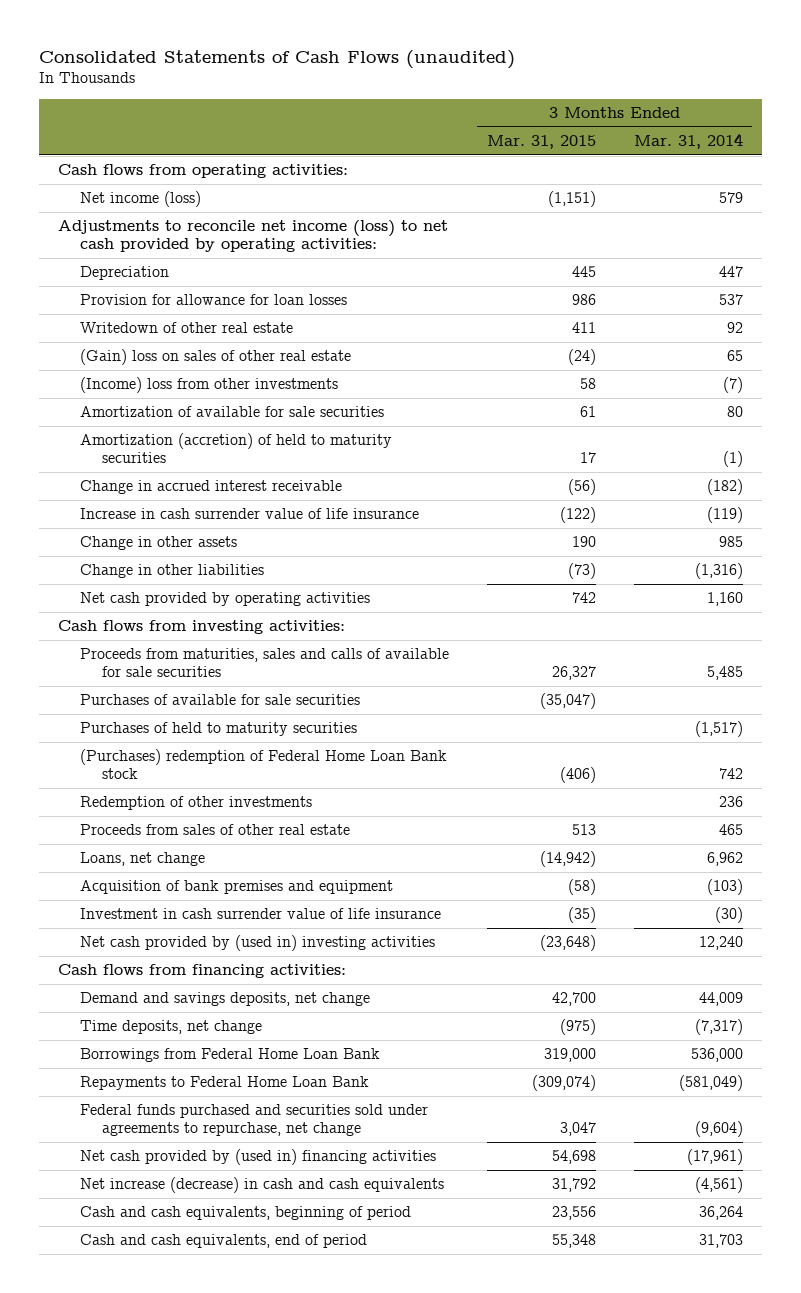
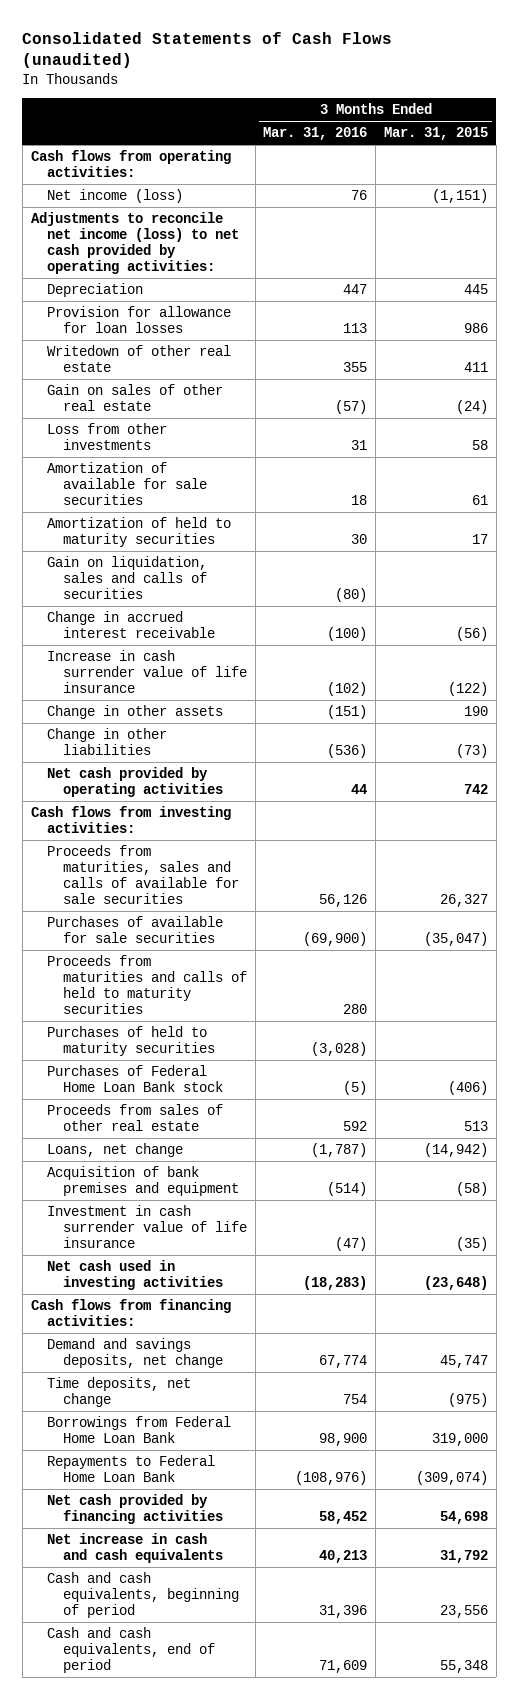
- | 3 Months Ended Mar. 31, 2015 | 3 Months Ended Mar. 31, 2014
+ | 3 Months Ended Mar. 31, 2016 | 3 Months Ended Mar. 31, 2015
- (Gain) loss on sales of other real estate | (24) | 65
- (Income) loss from other investments | 58 | (7)
+ Gain on sales of other real estate | (57) | (24)
+ Loss from other investments | 31 | 58
- Amortization (accretion) of held to maturity securities | 17 | (1)
+ Amortization of held to maturity securities | 30 | 17
+ Gain on liquidation, sales and calls of securities | (80) |
+ Proceeds from maturities and calls of held to maturity securities | 280 |
- (Purchases) redemption of Federal Home Loan Bank stock | (406) | 742
- Redemption of other investments | | 236
+ Purchases of Federal Home Loan Bank stock | (5) | (406)
- Net cash provided by (used in) investing activities | (23,648) | 12,240
+ Net cash used in investing activities | (18,283) | (23,648)
- Demand and savings deposits, net change | 42,700 | 44,009
+ Demand and savings deposits, net change | 67,774 | 45,747
- Federal funds purchased and securities sold under agreements to repurchase, net change | 3,047 | (9,604)
- Net cash provided by (used in) financing activities | 54,698 | (17,961)
- Net increase (decrease) in cash and cash equivalents | 31,792 | (4,561)
+ Net cash provided by financing activities | 58,452 | 54,698
+ Net increase in cash and cash equivalents | 40,213 | 31,792

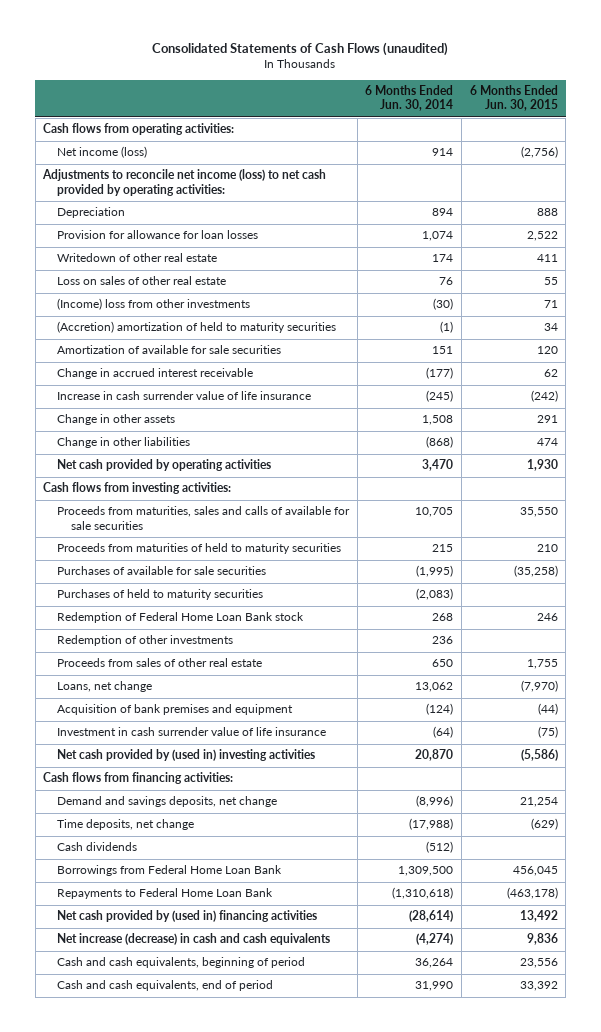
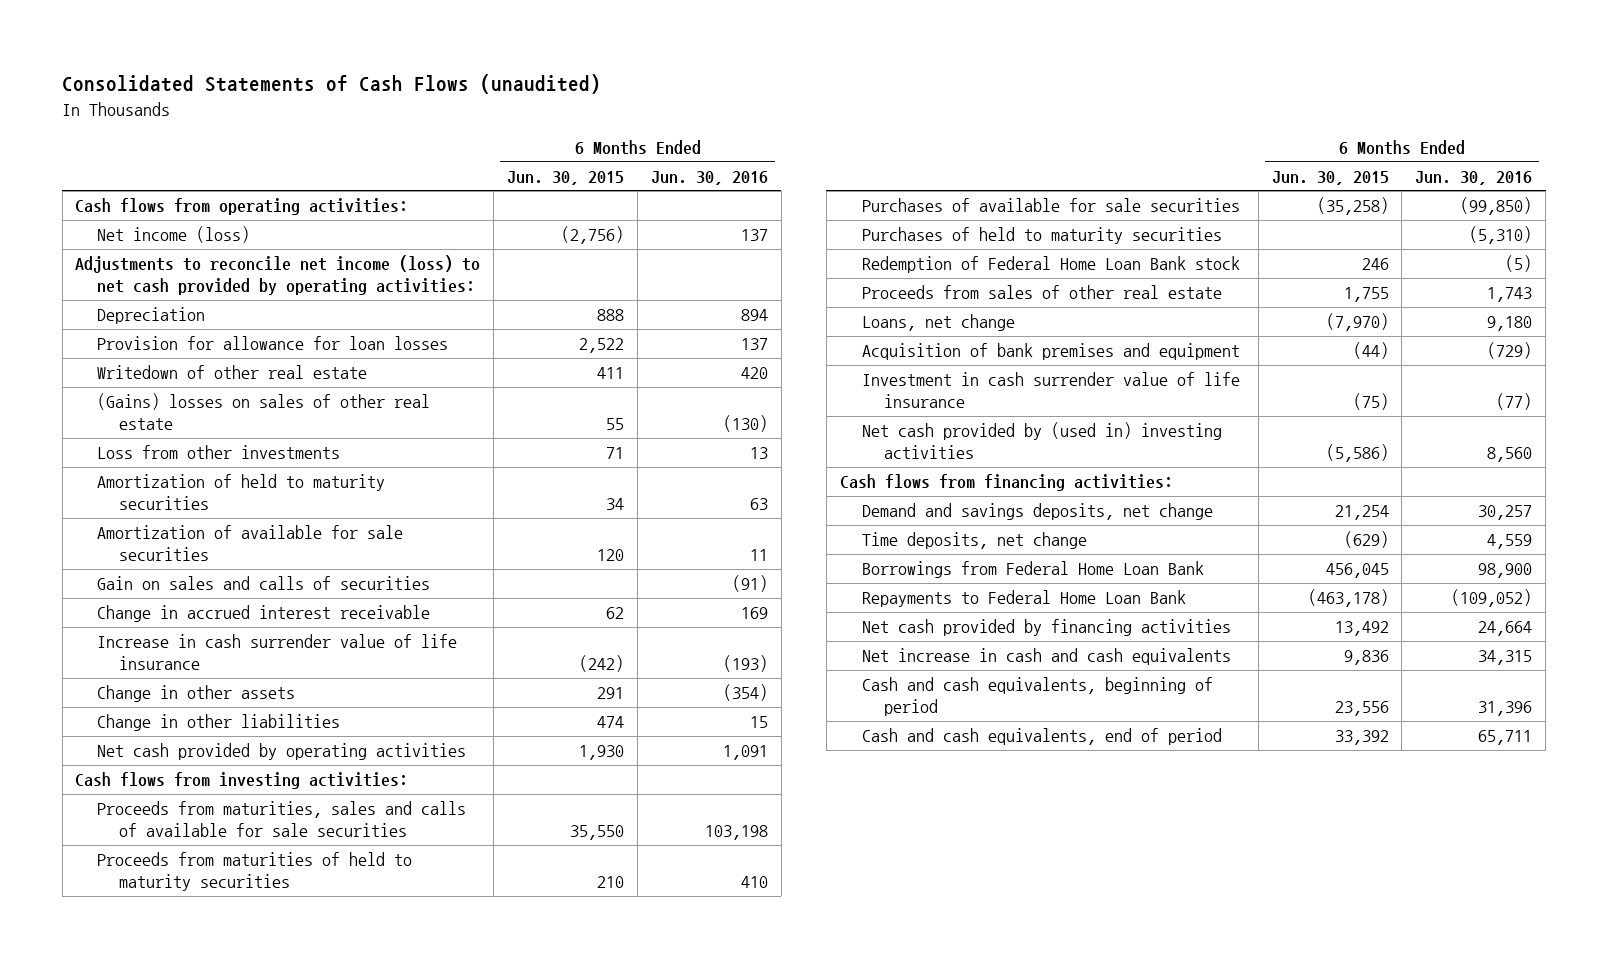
- | 6 Months Ended Jun. 30, 2014 | 6 Months Ended Jun. 30, 2015
+ | 6 Months Ended Jun. 30, 2015 | 6 Months Ended Jun. 30, 2016
- Loss on sales of other real estate | 76 | 55
- (Income) loss from other investments | (30) | 71
- (Accretion) amortization of held to maturity securities | (1) | 34
+ (Gains) losses on sales of other real estate | 55 | (130)
+ Loss from other investments | 71 | 13
+ Amortization of held to maturity securities | 34 | 63
+ Gain on sales and calls of securities | | (91)
- Redemption of other investments | 236 |
- Cash dividends | (512) |
- Net cash provided by (used in) financing activities | (28,614) | 13,492
- Net increase (decrease) in cash and cash equivalents | (4,274) | 9,836
+ Net cash provided by financing activities | 13,492 | 24,664
+ Net increase in cash and cash equivalents | 9,836 | 34,315

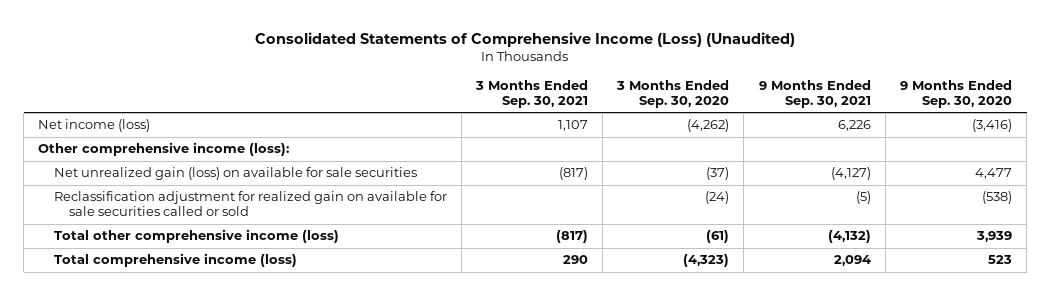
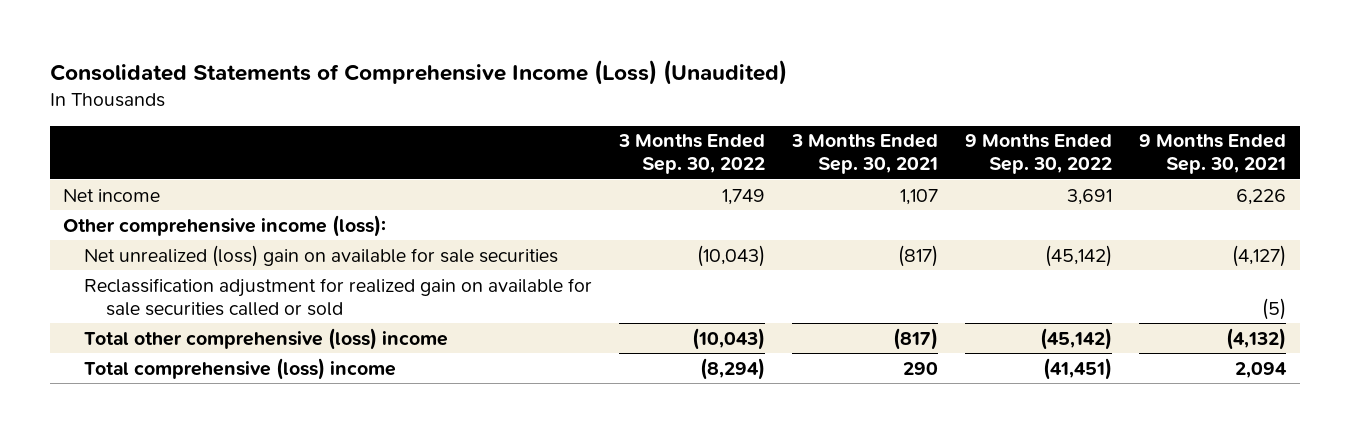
- | 3 Months Ended Sep. 30, 2021 | 3 Months Ended Sep. 30, 2020 | 9 Months Ended Sep. 30, 2021 | 9 Months Ended Sep. 30, 2020
+ | 3 Months Ended Sep. 30, 2022 | 3 Months Ended Sep. 30, 2021 | 9 Months Ended Sep. 30, 2022 | 9 Months Ended Sep. 30, 2021
- Net income (loss) | 1,107 | (4,262) | 6,226 | (3,416)
+ Net income | 1,749 | 1,107 | 3,691 | 6,226
- Net unrealized gain (loss) on available for sale securities | (817) | (37) | (4,127) | 4,477
+ Net unrealized (loss) gain on available for sale securities | (10,043) | (817) | (45,142) | (4,127)
- Total other comprehensive income (loss) | (817) | (61) | (4,132) | 3,939
- Total comprehensive income (loss) | 290 | (4,323) | 2,094 | 523
+ Total other comprehensive (loss) income | (10,043) | (817) | (45,142) | (4,132)
+ Total comprehensive (loss) income | (8,294) | 290 | (41,451) | 2,094

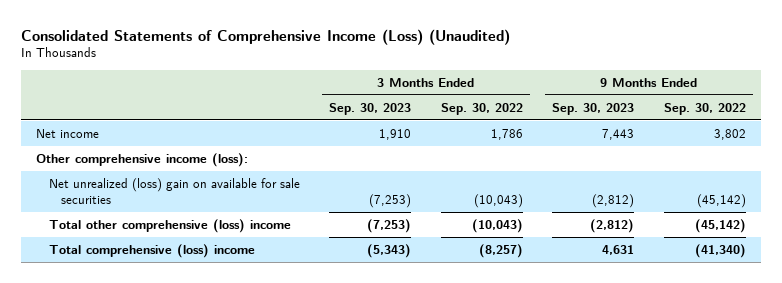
- | 3 Months Ended Sep. 30, 2022 | 3 Months Ended Sep. 30, 2021 | 9 Months Ended Sep. 30, 2022 | 9 Months Ended Sep. 30, 2021
+ | 3 Months Ended Sep. 30, 2023 | 3 Months Ended Sep. 30, 2022 | 9 Months Ended Sep. 30, 2023 | 9 Months Ended Sep. 30, 2022
- Net income | 1,749 | 1,107 | 3,691 | 6,226
+ Net income | 1,910 | 1,786 | 7,443 | 3,802
- Reclassification adjustment for realized gain on available for sale securities called or sold | | | | (5)
- Total comprehensive (loss) income | (8,294) | 290 | (41,451) | 2,094
+ Total comprehensive (loss) income | (5,343) | (8,257) | 4,631 | (41,340)

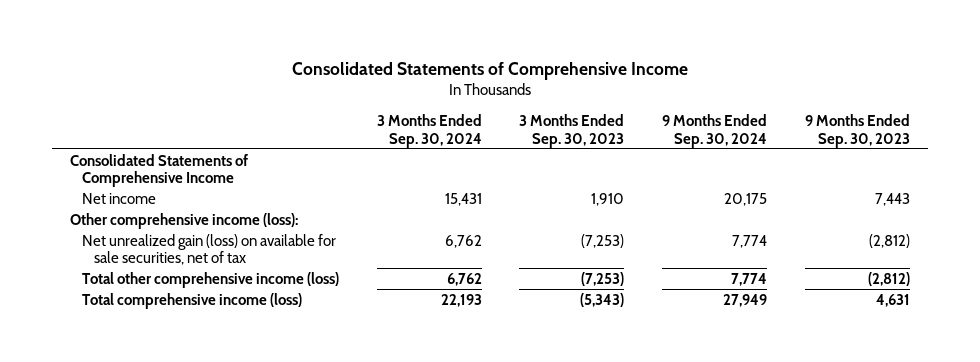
- Consolidated Statements of Comprehensive Income (Loss) (Unaudited)
+ Consolidated Statements of Comprehensive Income
- | 3 Months Ended Sep. 30, 2023 | 3 Months Ended Sep. 30, 2022 | 9 Months Ended Sep. 30, 2023 | 9 Months Ended Sep. 30, 2022
+ | 3 Months Ended Sep. 30, 2024 | 3 Months Ended Sep. 30, 2023 | 9 Months Ended Sep. 30, 2024 | 9 Months Ended Sep. 30, 2023
+ Consolidated Statements of Comprehensive Income
- Net unrealized (loss) gain on available for sale securities | (7,253) | (10,043) | (2,812) | (45,142)
- Total other comprehensive (loss) income | (7,253) | (10,043) | (2,812) | (45,142)
- Total comprehensive (loss) income | (5,343) | (8,257) | 4,631 | (41,340)
+ Net unrealized gain (loss) on available for sale securities, net of tax | 6,762 | (7,253) | 7,774 | (2,812)
+ Total other comprehensive income (loss) | 6,762 | (7,253) | 7,774 | (2,812)
+ Total comprehensive income (loss) | 22,193 | (5,343) | 27,949 | 4,631

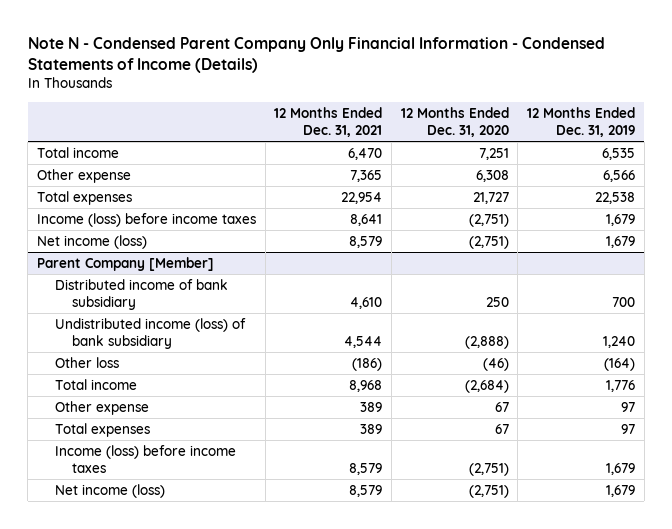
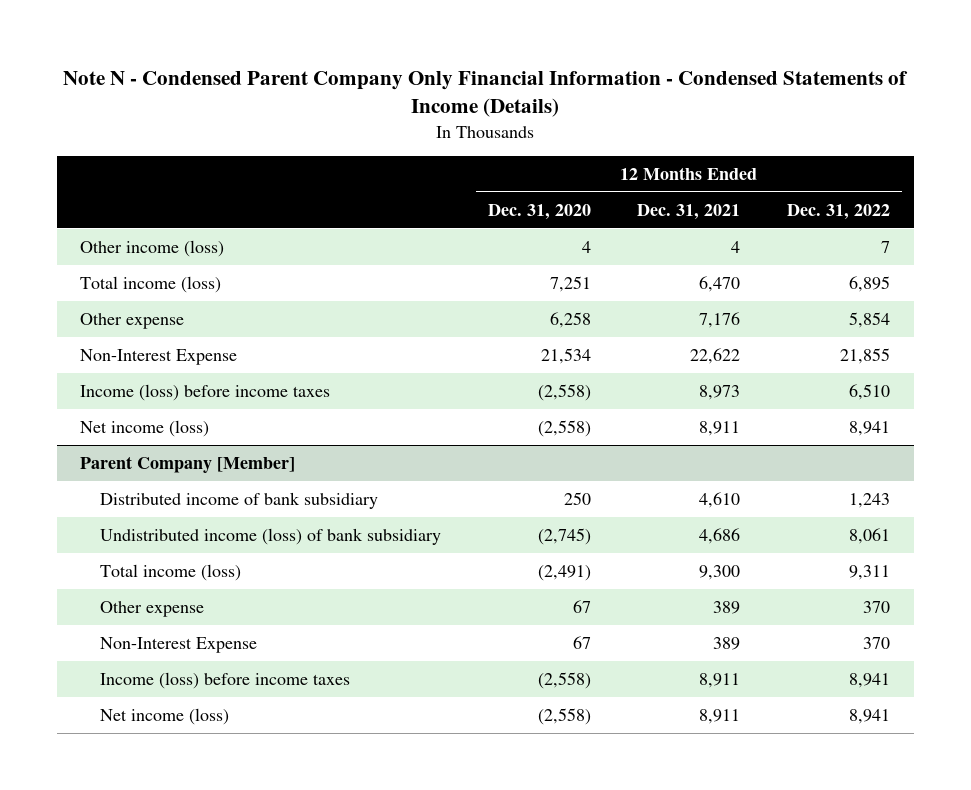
- | 12 Months Ended Dec. 31, 2021 | 12 Months Ended Dec. 31, 2020 | 12 Months Ended Dec. 31, 2019
+ | 12 Months Ended Dec. 31, 2020 | 12 Months Ended Dec. 31, 2021 | 12 Months Ended Dec. 31, 2022
- Total income | 6,470 | 7,251 | 6,535
- Other expense | 7,365 | 6,308 | 6,566
- Total expenses | 22,954 | 21,727 | 22,538
- Income (loss) before income taxes | 8,641 | (2,751) | 1,679
- Net income (loss) | 8,579 | (2,751) | 1,679
+ Other income (loss) | 4 | 4 | 7
+ Total income (loss) | 7,251 | 6,470 | 6,895
+ Other expense | 6,258 | 7,176 | 5,854
+ Non-Interest Expense | 21,534 | 22,622 | 21,855
+ Income (loss) before income taxes | (2,558) | 8,973 | 6,510
+ Net income (loss) | (2,558) | 8,911 | 8,941
@ Parent Company [Member]
- Undistributed income (loss) of bank subsidiary | 4,544 | (2,888) | 1,240
- Other loss | (186) | (46) | (164)
- Total income | 8,968 | (2,684) | 1,776
+ Undistributed income (loss) of bank subsidiary | (2,745) | 4,686 | 8,061
+ Total income (loss) | (2,491) | 9,300 | 9,311
- Total expenses | 389 | 67 | 97
- Income (loss) before income taxes | 8,579 | (2,751) | 1,679
- Net income (loss) | 8,579 | (2,751) | 1,679
+ Non-Interest Expense | 67 | 389 | 370
+ Income (loss) before income taxes | (2,558) | 8,911 | 8,941
+ Net income (loss) | (2,558) | 8,911 | 8,941

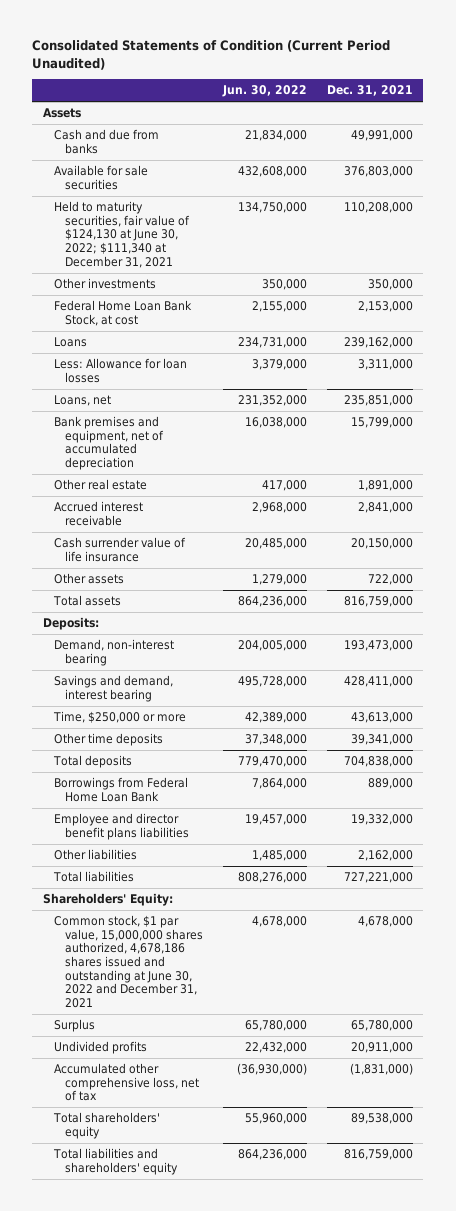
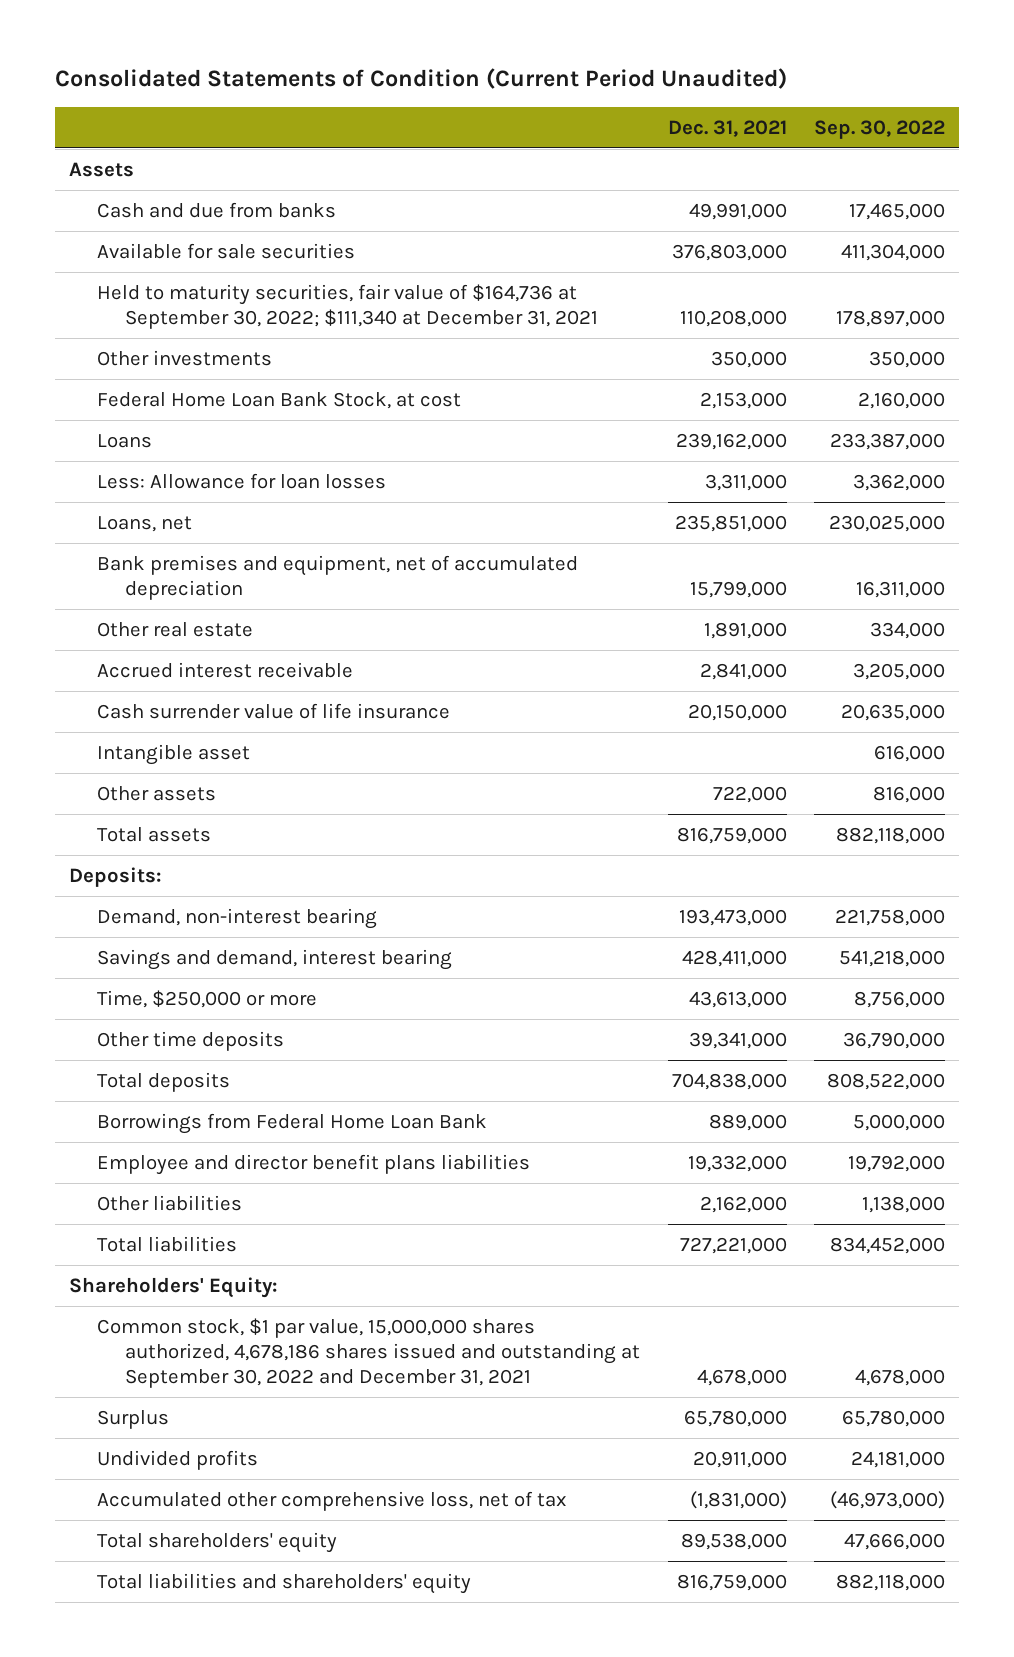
- | Jun. 30, 2022 | Dec. 31, 2021
+ | Dec. 31, 2021 | Sep. 30, 2022
- Held to maturity securities, fair value of $124,130 at June 30, 2022; $111,340 at December 31, 2021 | 134,750,000 | 110,208,000
+ Held to maturity securities, fair value of $164,736 at September 30, 2022; $111,340 at December 31, 2021 | 110,208,000 | 178,897,000
+ Intangible asset | | 616,000
- Common stock, $1 par value, 15,000,000 shares authorized, 4,678,186 shares issued and outstanding at June 30, 2022 and December 31, 2021 | 4,678,000 | 4,678,000
+ Common stock, $1 par value, 15,000,000 shares authorized, 4,678,186 shares issued and outstanding at September 30, 2022 and December 31, 2021 | 4,678,000 | 4,678,000

